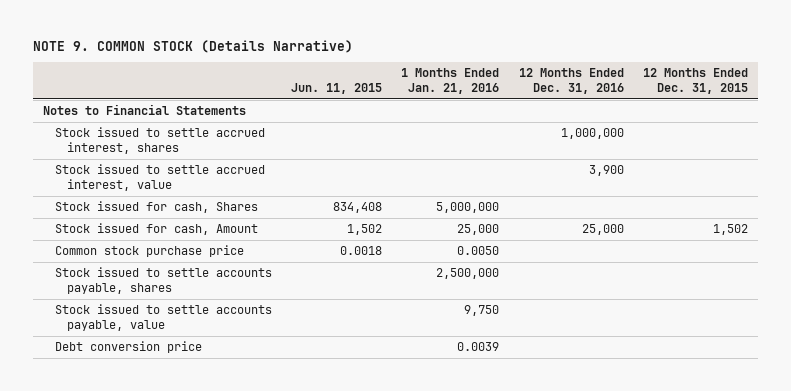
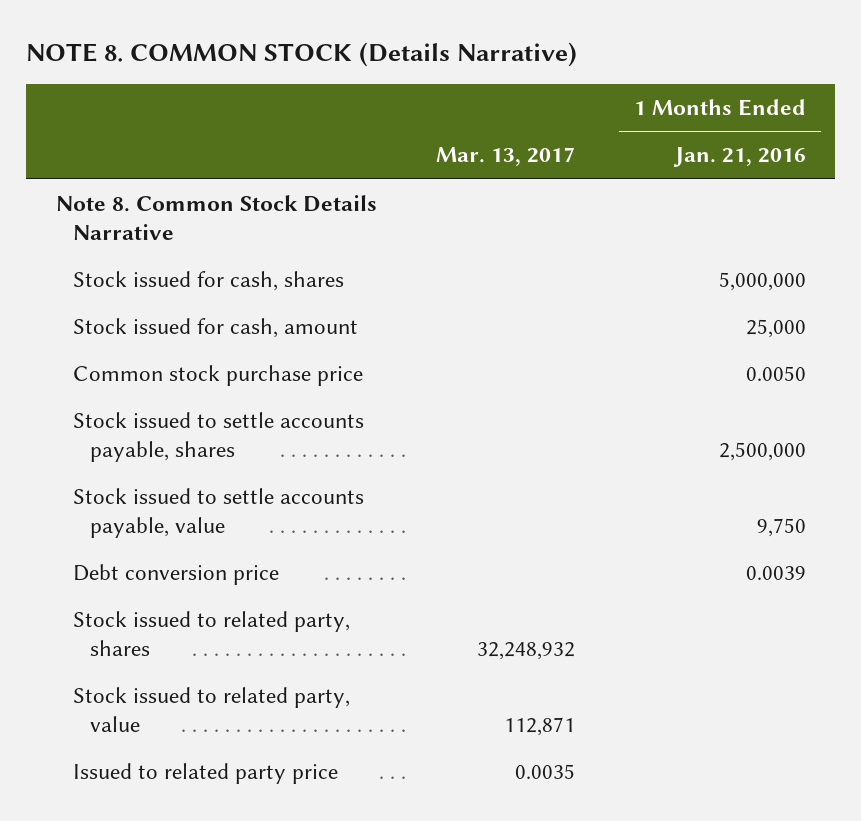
- NOTE 9. COMMON STOCK (Details Narrative)
+ NOTE 8. COMMON STOCK (Details Narrative)
- | Jun. 11, 2015 | 1 Months Ended Jan. 21, 2016 | 12 Months Ended Dec. 31, 2016 | 12 Months Ended Dec. 31, 2015
+ | Mar. 13, 2017 | 1 Months Ended Jan. 21, 2016
- Notes to Financial Statements
- Stock issued to settle accrued interest, shares | | | 1,000,000 |
- Stock issued to settle accrued interest, value | | | 3,900 |
- Stock issued for cash, Shares | 834,408 | 5,000,000 | |
- Stock issued for cash, Amount | 1,502 | 25,000 | 25,000 | 1,502
+ Note 8. Common Stock Details Narrative
+ Stock issued for cash, shares | | 5,000,000
+ Stock issued for cash, amount | | 25,000
+ Stock issued to related party, shares | 32,248,932 |
+ Stock issued to related party, value | 112,871 |
+ Issued to related party price | 0.0035 |

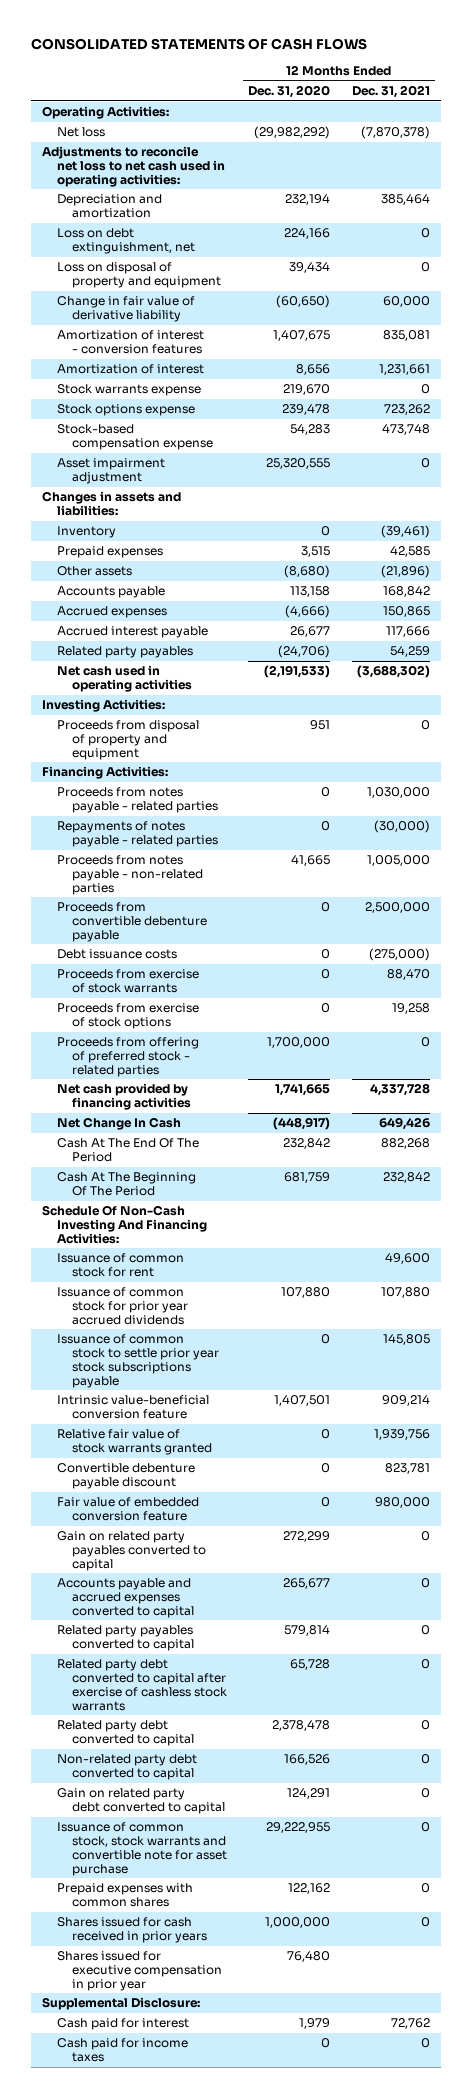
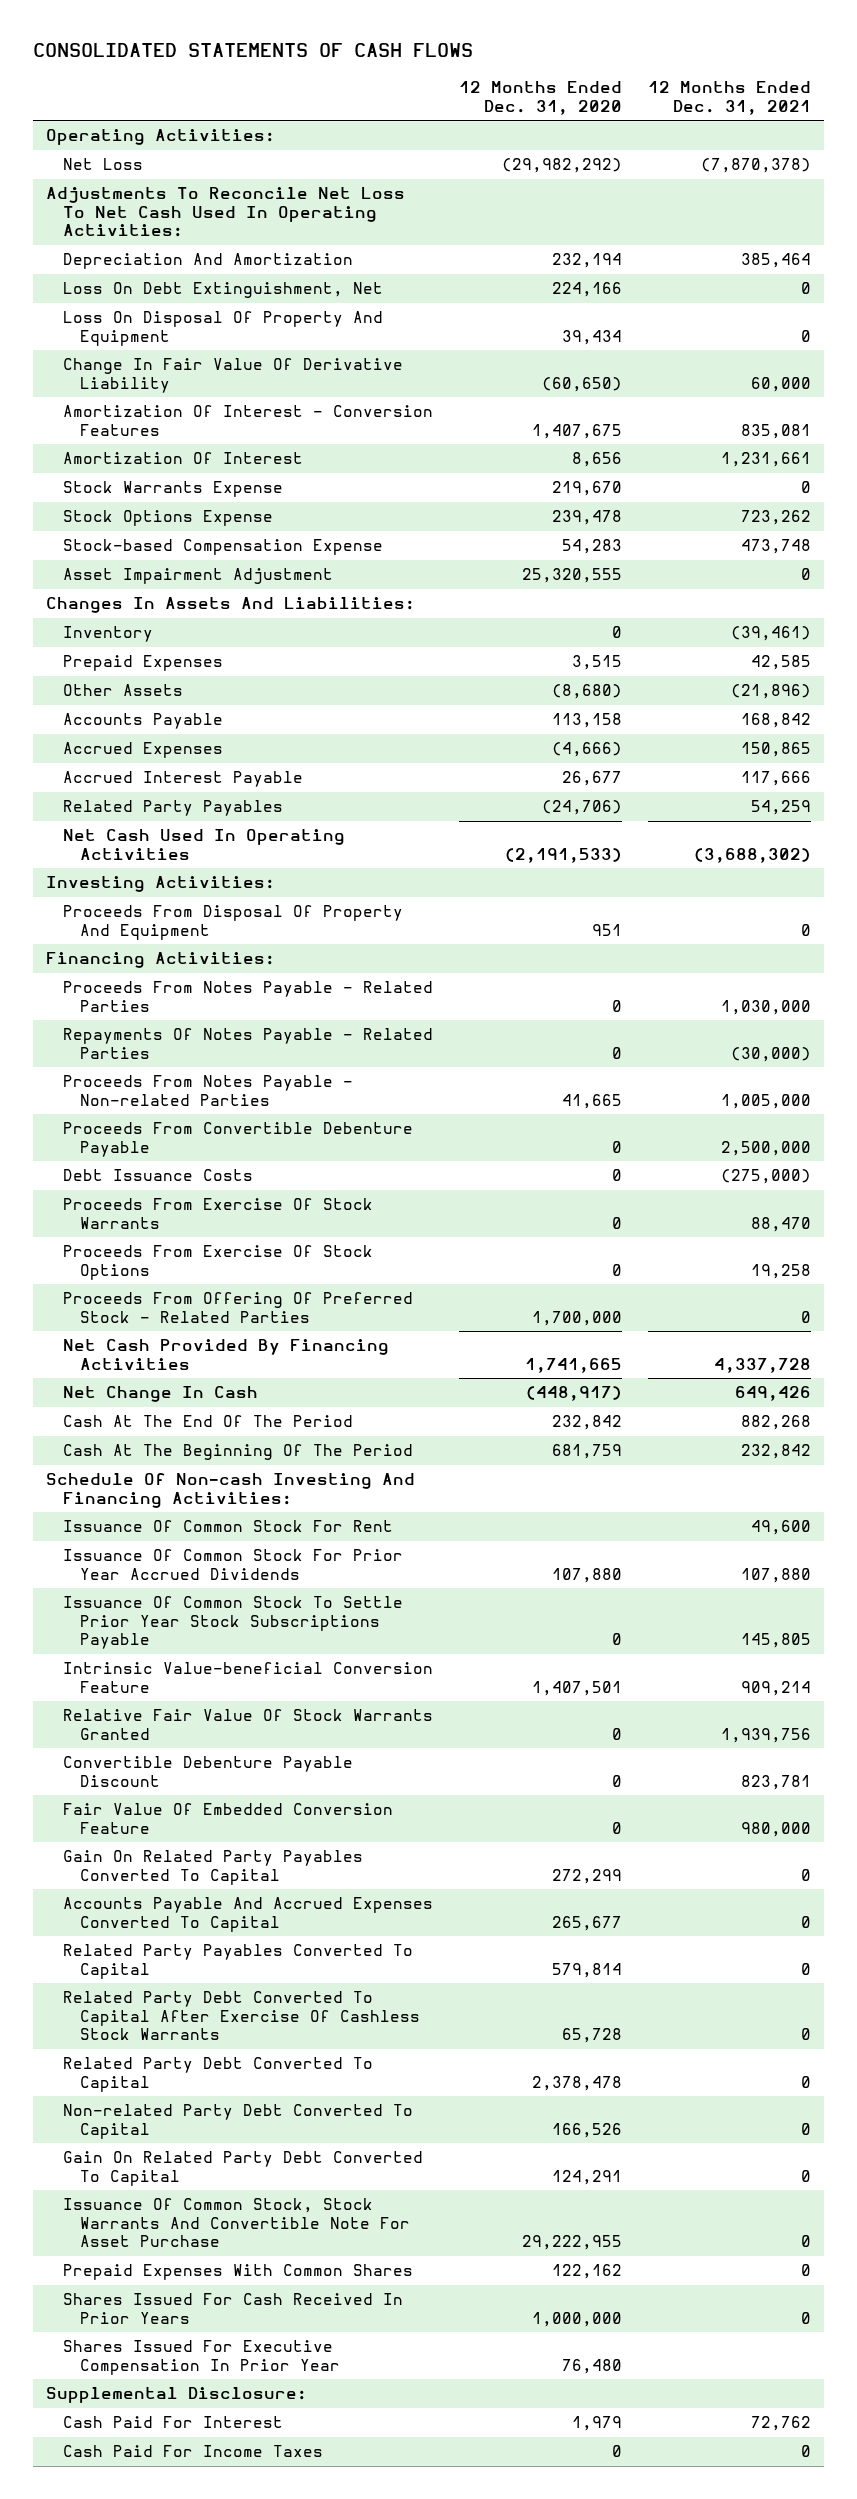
- Net loss | (29,982,292) | (7,870,378)
- Adjustments to reconcile net loss to net cash used in operating activities:
- Depreciation and amortization | 232,194 | 385,464
- Loss on debt extinguishment, net | 224,166 | 0
- Loss on disposal of property and equipment | 39,434 | 0
- Change in fair value of derivative liability | (60,650) | 60,000
- Amortization of interest - conversion features | 1,407,675 | 835,081
- Amortization of interest | 8,656 | 1,231,661
- Stock warrants expense | 219,670 | 0
- Stock options expense | 239,478 | 723,262
- Stock-based compensation expense | 54,283 | 473,748
- Asset impairment adjustment | 25,320,555 | 0
- Changes in assets and liabilities:
+ Net Loss | (29,982,292) | (7,870,378)
+ Adjustments To Reconcile Net Loss To Net Cash Used In Operating Activities:
+ Depreciation And Amortization | 232,194 | 385,464
+ Loss On Debt Extinguishment, Net | 224,166 | 0
+ Loss On Disposal Of Property And Equipment | 39,434 | 0
+ Change In Fair Value Of Derivative Liability | (60,650) | 60,000
+ Amortization Of Interest - Conversion Features | 1,407,675 | 835,081
+ Amortization Of Interest | 8,656 | 1,231,661
+ Stock Warrants Expense | 219,670 | 0
+ Stock Options Expense | 239,478 | 723,262
+ Stock-based Compensation Expense | 54,283 | 473,748
+ Asset Impairment Adjustment | 25,320,555 | 0
+ Changes In Assets And Liabilities:
- Prepaid expenses | 3,515 | 42,585
- Other assets | (8,680) | (21,896)
- Accounts payable | 113,158 | 168,842
- Accrued expenses | (4,666) | 150,865
- Accrued interest payable | 26,677 | 117,666
- Related party payables | (24,706) | 54,259
- Net cash used in operating activities | (2,191,533) | (3,688,302)
+ Prepaid Expenses | 3,515 | 42,585
+ Other Assets | (8,680) | (21,896)
+ Accounts Payable | 113,158 | 168,842
+ Accrued Expenses | (4,666) | 150,865
+ Accrued Interest Payable | 26,677 | 117,666
+ Related Party Payables | (24,706) | 54,259
+ Net Cash Used In Operating Activities | (2,191,533) | (3,688,302)
- Proceeds from disposal of property and equipment | 951 | 0
+ Proceeds From Disposal Of Property And Equipment | 951 | 0
- Proceeds from notes payable - related parties | 0 | 1,030,000
- Repayments of notes payable - related parties | 0 | (30,000)
- Proceeds from notes payable - non-related parties | 41,665 | 1,005,000
- Proceeds from convertible debenture payable | 0 | 2,500,000
- Debt issuance costs | 0 | (275,000)
- Proceeds from exercise of stock warrants | 0 | 88,470
- Proceeds from exercise of stock options | 0 | 19,258
- Proceeds from offering of preferred stock - related parties | 1,700,000 | 0
- Net cash provided by financing activities | 1,741,665 | 4,337,728
+ Proceeds From Notes Payable - Related Parties | 0 | 1,030,000
+ Repayments Of Notes Payable - Related Parties | 0 | (30,000)
+ Proceeds From Notes Payable - Non-related Parties | 41,665 | 1,005,000
+ Proceeds From Convertible Debenture Payable | 0 | 2,500,000
+ Debt Issuance Costs | 0 | (275,000)
+ Proceeds From Exercise Of Stock Warrants | 0 | 88,470
+ Proceeds From Exercise Of Stock Options | 0 | 19,258
+ Proceeds From Offering Of Preferred Stock - Related Parties | 1,700,000 | 0
+ Net Cash Provided By Financing Activities | 1,741,665 | 4,337,728
- Schedule Of Non-Cash Investing And Financing Activities:
- Issuance of common stock for rent | | 49,600
- Issuance of common stock for prior year accrued dividends | 107,880 | 107,880
- Issuance of common stock to settle prior year stock subscriptions payable | 0 | 145,805
- Intrinsic value-beneficial conversion feature | 1,407,501 | 909,214
- Relative fair value of stock warrants granted | 0 | 1,939,756
- Convertible debenture payable discount | 0 | 823,781
- Fair value of embedded conversion feature | 0 | 980,000
- Gain on related party payables converted to capital | 272,299 | 0
- Accounts payable and accrued expenses converted to capital | 265,677 | 0
- Related party payables converted to capital | 579,814 | 0
- Related party debt converted to capital after exercise of cashless stock warrants | 65,728 | 0
- Related party debt converted to capital | 2,378,478 | 0
- Non-related party debt converted to capital | 166,526 | 0
- Gain on related party debt converted to capital | 124,291 | 0
- Issuance of common stock, stock warrants and convertible note for asset purchase | 29,222,955 | 0
- Prepaid expenses with common shares | 122,162 | 0
- Shares issued for cash received in prior years | 1,000,000 | 0
- Shares issued for executive compensation in prior year | 76,480 |
+ Schedule Of Non-cash Investing And Financing Activities:
+ Issuance Of Common Stock For Rent | | 49,600
+ Issuance Of Common Stock For Prior Year Accrued Dividends | 107,880 | 107,880
+ Issuance Of Common Stock To Settle Prior Year Stock Subscriptions Payable | 0 | 145,805
+ Intrinsic Value-beneficial Conversion Feature | 1,407,501 | 909,214
+ Relative Fair Value Of Stock Warrants Granted | 0 | 1,939,756
+ Convertible Debenture Payable Discount | 0 | 823,781
+ Fair Value Of Embedded Conversion Feature | 0 | 980,000
+ Gain On Related Party Payables Converted To Capital | 272,299 | 0
+ Accounts Payable And Accrued Expenses Converted To Capital | 265,677 | 0
+ Related Party Payables Converted To Capital | 579,814 | 0
+ Related Party Debt Converted To Capital After Exercise Of Cashless Stock Warrants | 65,728 | 0
+ Related Party Debt Converted To Capital | 2,378,478 | 0
+ Non-related Party Debt Converted To Capital | 166,526 | 0
+ Gain On Related Party Debt Converted To Capital | 124,291 | 0
+ Issuance Of Common Stock, Stock Warrants And Convertible Note For Asset Purchase | 29,222,955 | 0
+ Prepaid Expenses With Common Shares | 122,162 | 0
+ Shares Issued For Cash Received In Prior Years | 1,000,000 | 0
+ Shares Issued For Executive Compensation In Prior Year | 76,480 |
- Cash paid for interest | 1,979 | 72,762
- Cash paid for income taxes | 0 | 0
+ Cash Paid For Interest | 1,979 | 72,762
+ Cash Paid For Income Taxes | 0 | 0

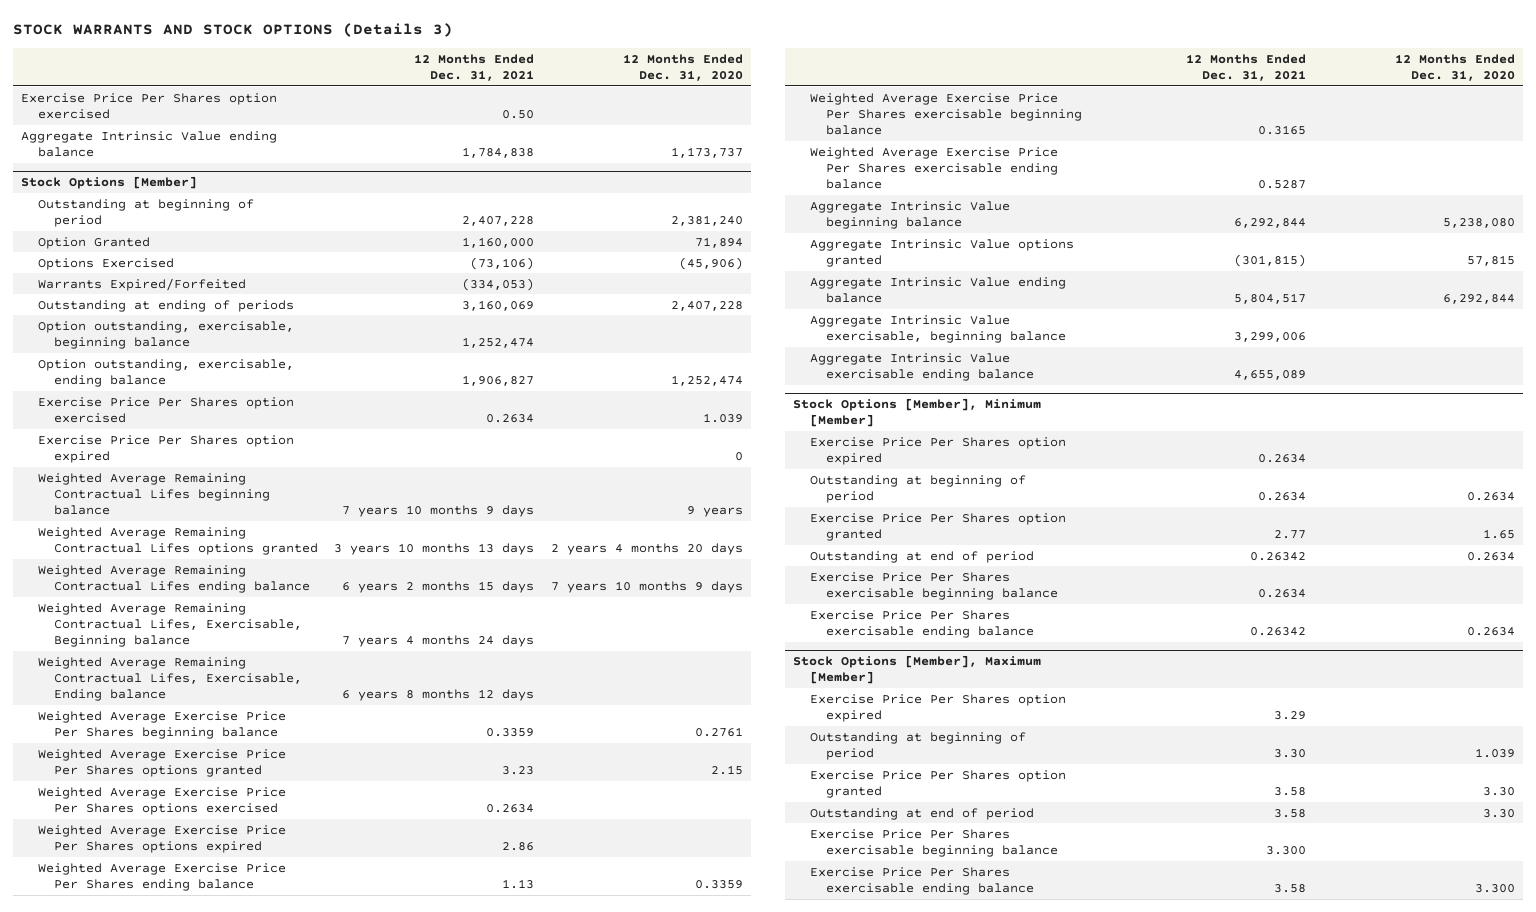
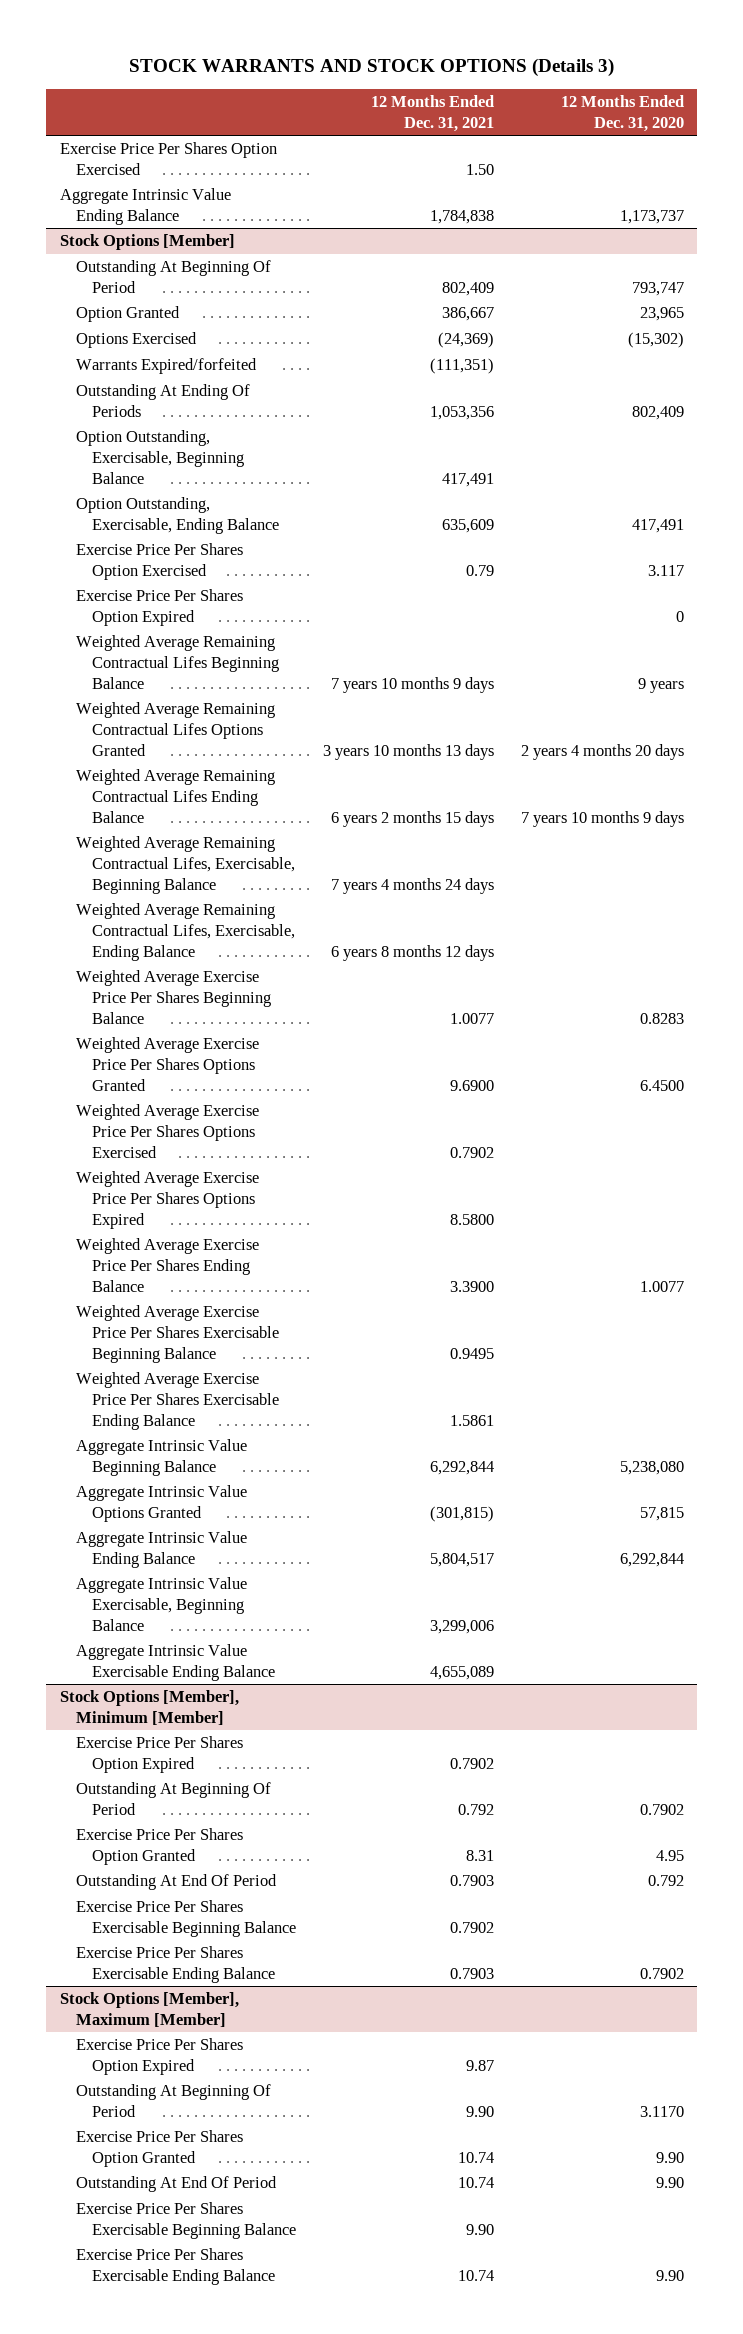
- Exercise Price Per Shares option exercised | 0.50 |
- Aggregate Intrinsic Value ending balance | 1,784,838 | 1,173,737
+ Exercise Price Per Shares Option Exercised | 1.50 |
+ Aggregate Intrinsic Value Ending Balance | 1,784,838 | 1,173,737
@ Stock Options [Member]
- Outstanding at beginning of period | 2,407,228 | 2,381,240
- Option Granted | 1,160,000 | 71,894
- Options Exercised | (73,106) | (45,906)
- Warrants Expired/Forfeited | (334,053) |
- Outstanding at ending of periods | 3,160,069 | 2,407,228
- Option outstanding, exercisable, beginning balance | 1,252,474 |
- Option outstanding, exercisable, ending balance | 1,906,827 | 1,252,474
- Exercise Price Per Shares option exercised | 0.2634 | 1.039
- Exercise Price Per Shares option expired | | 0
- Weighted Average Remaining Contractual Lifes beginning balance | 7 years 10 months 9 days | 9 years
- Weighted Average Remaining Contractual Lifes options granted | 3 years 10 months 13 days | 2 years 4 months 20 days
- Weighted Average Remaining Contractual Lifes ending balance | 6 years 2 months 15 days | 7 years 10 months 9 days
- Weighted Average Remaining Contractual Lifes, Exercisable, Beginning balance | 7 years 4 months 24 days |
- Weighted Average Remaining Contractual Lifes, Exercisable, Ending balance | 6 years 8 months 12 days |
- Weighted Average Exercise Price Per Shares beginning balance | 0.3359 | 0.2761
- Weighted Average Exercise Price Per Shares options granted | 3.23 | 2.15
- Weighted Average Exercise Price Per Shares options exercised | 0.2634 |
- Weighted Average Exercise Price Per Shares options expired | 2.86 |
- Weighted Average Exercise Price Per Shares ending balance | 1.13 | 0.3359
- Weighted Average Exercise Price Per Shares exercisable beginning balance | 0.3165 |
- Weighted Average Exercise Price Per Shares exercisable ending balance | 0.5287 |
- Aggregate Intrinsic Value beginning balance | 6,292,844 | 5,238,080
- Aggregate Intrinsic Value options granted | (301,815) | 57,815
- Aggregate Intrinsic Value ending balance | 5,804,517 | 6,292,844
- Aggregate Intrinsic Value exercisable, beginning balance | 3,299,006 |
- Aggregate Intrinsic Value exercisable ending balance | 4,655,089 |
+ Outstanding At Beginning Of Period | 802,409 | 793,747
+ Option Granted | 386,667 | 23,965
+ Options Exercised | (24,369) | (15,302)
+ Warrants Expired/forfeited | (111,351) |
+ Outstanding At Ending Of Periods | 1,053,356 | 802,409
+ Option Outstanding, Exercisable, Beginning Balance | 417,491 |
+ Option Outstanding, Exercisable, Ending Balance | 635,609 | 417,491
+ Exercise Price Per Shares Option Exercised | 0.79 | 3.117
+ Exercise Price Per Shares Option Expired | | 0
+ Weighted Average Remaining Contractual Lifes Beginning Balance | 7 years 10 months 9 days | 9 years
+ Weighted Average Remaining Contractual Lifes Options Granted | 3 years 10 months 13 days | 2 years 4 months 20 days
+ Weighted Average Remaining Contractual Lifes Ending Balance | 6 years 2 months 15 days | 7 years 10 months 9 days
+ Weighted Average Remaining Contractual Lifes, Exercisable, Beginning Balance | 7 years 4 months 24 days |
+ Weighted Average Remaining Contractual Lifes, Exercisable, Ending Balance | 6 years 8 months 12 days |
+ Weighted Average Exercise Price Per Shares Beginning Balance | 1.0077 | 0.8283
+ Weighted Average Exercise Price Per Shares Options Granted | 9.6900 | 6.4500
+ Weighted Average Exercise Price Per Shares Options Exercised | 0.7902 |
+ Weighted Average Exercise Price Per Shares Options Expired | 8.5800 |
+ Weighted Average Exercise Price Per Shares Ending Balance | 3.3900 | 1.0077
+ Weighted Average Exercise Price Per Shares Exercisable Beginning Balance | 0.9495 |
+ Weighted Average Exercise Price Per Shares Exercisable Ending Balance | 1.5861 |
+ Aggregate Intrinsic Value Beginning Balance | 6,292,844 | 5,238,080
+ Aggregate Intrinsic Value Options Granted | (301,815) | 57,815
+ Aggregate Intrinsic Value Ending Balance | 5,804,517 | 6,292,844
+ Aggregate Intrinsic Value Exercisable, Beginning Balance | 3,299,006 |
+ Aggregate Intrinsic Value Exercisable Ending Balance | 4,655,089 |
@ Stock Options [Member], Minimum [Member]
- Exercise Price Per Shares option expired | 0.2634 |
- Outstanding at beginning of period | 0.2634 | 0.2634
- Exercise Price Per Shares option granted | 2.77 | 1.65
- Outstanding at end of period | 0.26342 | 0.2634
- Exercise Price Per Shares exercisable beginning balance | 0.2634 |
- Exercise Price Per Shares exercisable ending balance | 0.26342 | 0.2634
+ Exercise Price Per Shares Option Expired | 0.7902 |
+ Outstanding At Beginning Of Period | 0.792 | 0.7902
+ Exercise Price Per Shares Option Granted | 8.31 | 4.95
+ Outstanding At End Of Period | 0.7903 | 0.792
+ Exercise Price Per Shares Exercisable Beginning Balance | 0.7902 |
+ Exercise Price Per Shares Exercisable Ending Balance | 0.7903 | 0.7902
@ Stock Options [Member], Maximum [Member]
- Exercise Price Per Shares option expired | 3.29 |
- Outstanding at beginning of period | 3.30 | 1.039
- Exercise Price Per Shares option granted | 3.58 | 3.30
- Outstanding at end of period | 3.58 | 3.30
- Exercise Price Per Shares exercisable beginning balance | 3.300 |
- Exercise Price Per Shares exercisable ending balance | 3.58 | 3.300
+ Exercise Price Per Shares Option Expired | 9.87 |
+ Outstanding At Beginning Of Period | 9.90 | 3.1170
+ Exercise Price Per Shares Option Granted | 10.74 | 9.90
+ Outstanding At End Of Period | 10.74 | 9.90
+ Exercise Price Per Shares Exercisable Beginning Balance | 9.90 |
+ Exercise Price Per Shares Exercisable Ending Balance | 10.74 | 9.90

